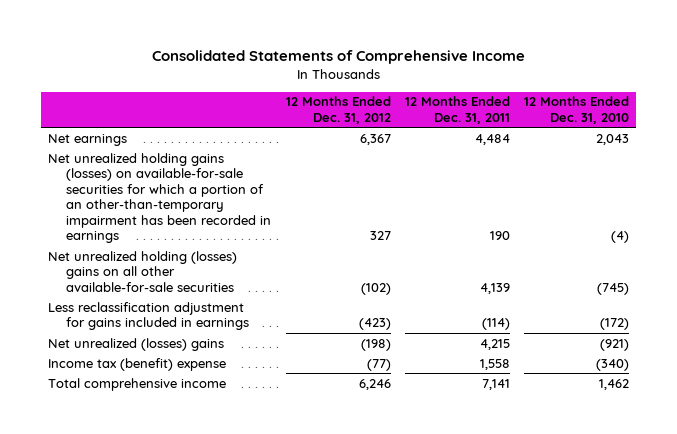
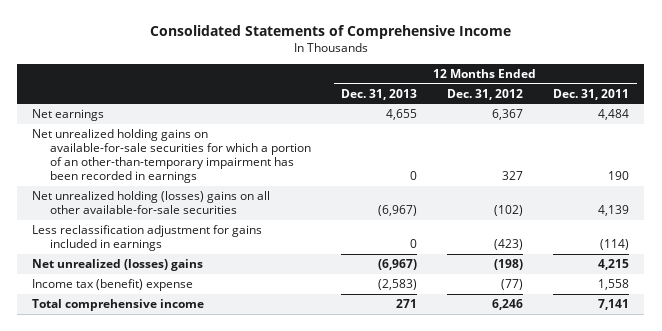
- | 12 Months Ended Dec. 31, 2012 | 12 Months Ended Dec. 31, 2011 | 12 Months Ended Dec. 31, 2010
+ | 12 Months Ended Dec. 31, 2013 | 12 Months Ended Dec. 31, 2012 | 12 Months Ended Dec. 31, 2011
- Net unrealized holding gains (losses) on available-for-sale securities for which a portion of an other-than-temporary impairment has been recorded in earnings | 327 | 190 | (4)
+ Net unrealized holding gains on available-for-sale securities for which a portion of an other-than-temporary impairment has been recorded in earnings | 0 | 327 | 190

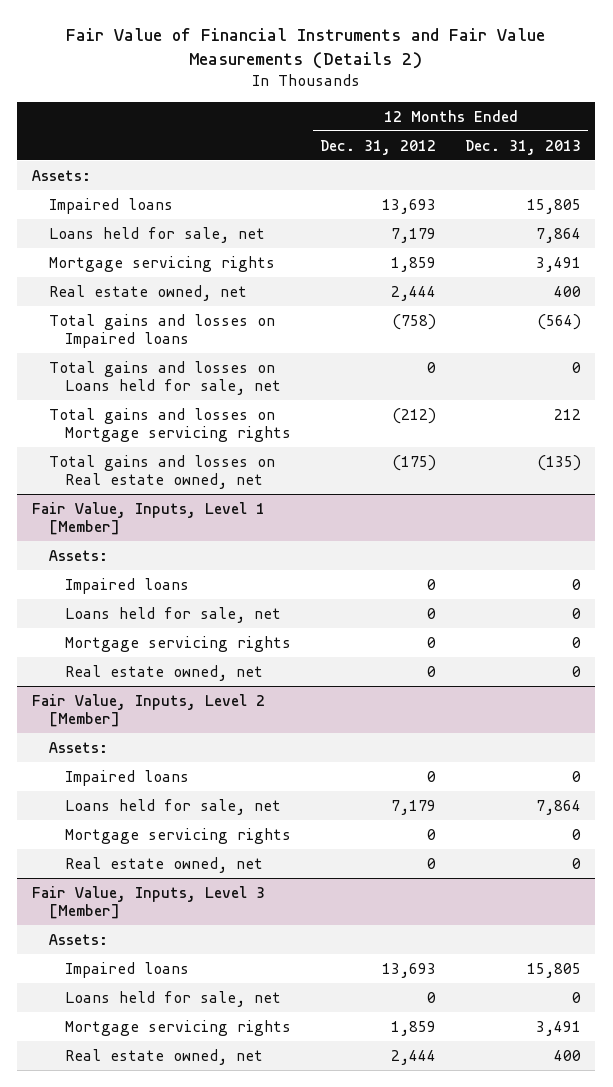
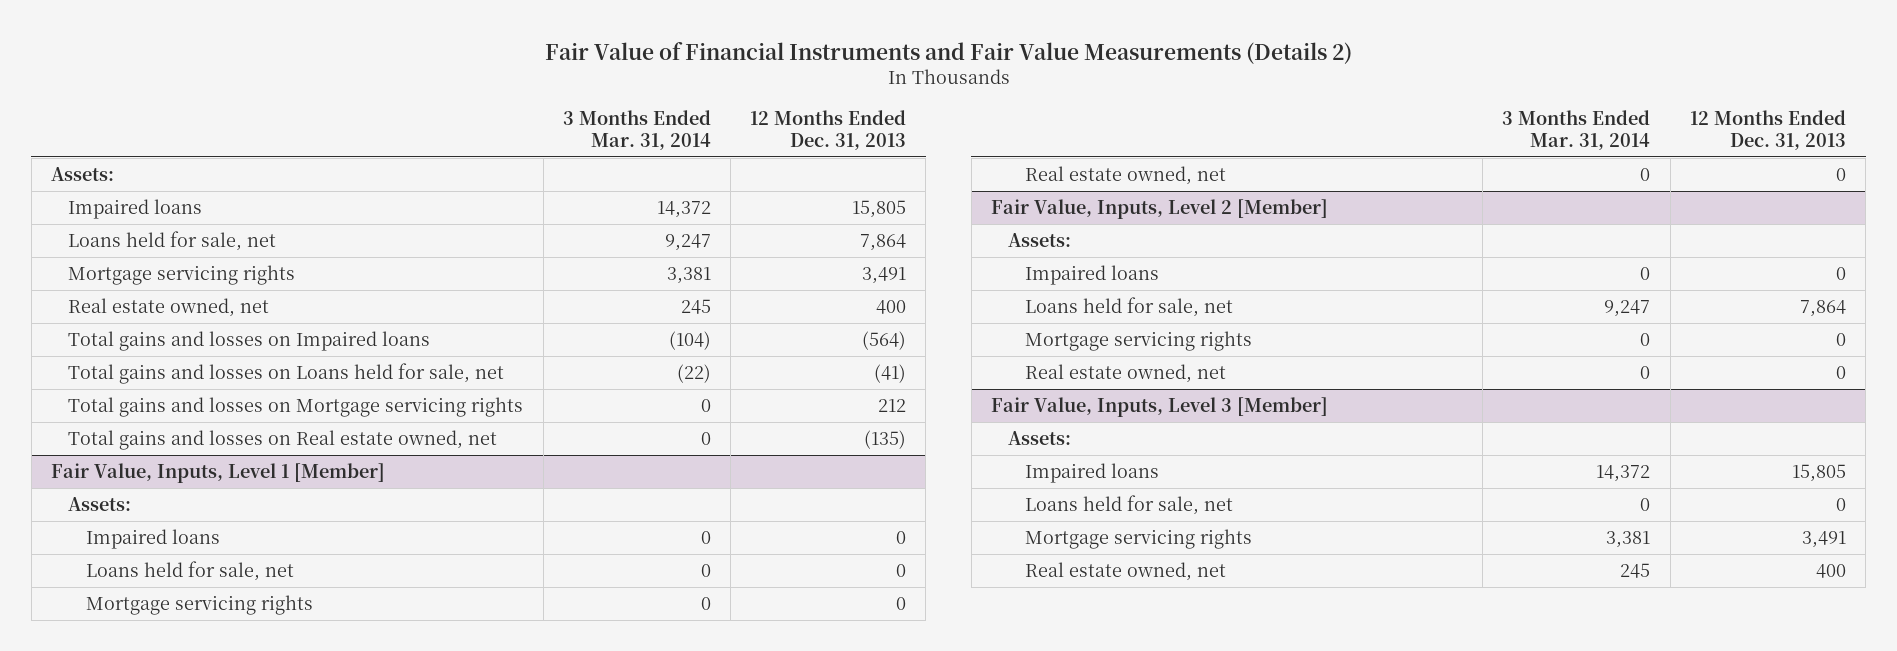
- | 12 Months Ended Dec. 31, 2012 | 12 Months Ended Dec. 31, 2013
+ | 3 Months Ended Mar. 31, 2014 | 12 Months Ended Dec. 31, 2013
- Total gains and losses on Loans held for sale, net | 0 | 0
+ Total gains and losses on Loans held for sale, net | (22) | (41)

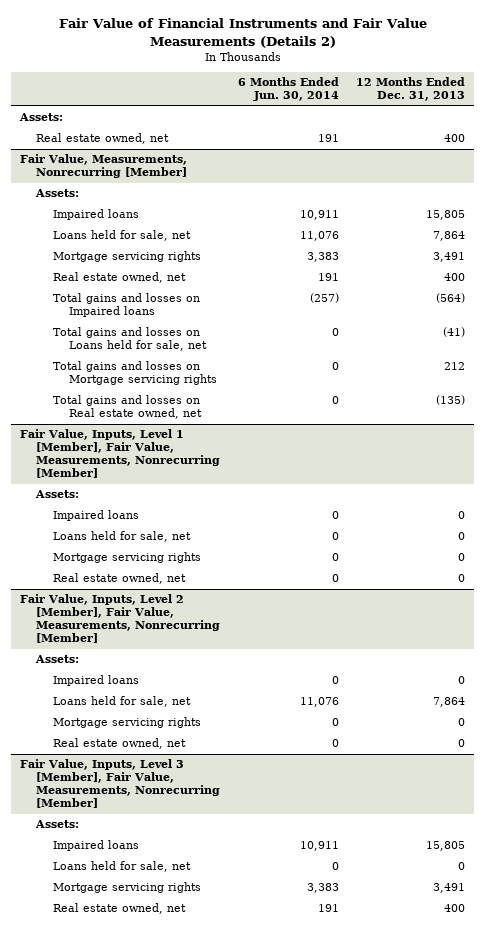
- | 3 Months Ended Mar. 31, 2014 | 12 Months Ended Dec. 31, 2013
+ | 6 Months Ended Jun. 30, 2014 | 12 Months Ended Dec. 31, 2013
+ Real estate owned, net | 191 | 400
+ Fair Value, Measurements, Nonrecurring [Member]
+ Assets:
- Fair Value, Inputs, Level 1 [Member]
+ Fair Value, Inputs, Level 1 [Member], Fair Value, Measurements, Nonrecurring [Member]
- Fair Value, Inputs, Level 2 [Member]
+ Fair Value, Inputs, Level 2 [Member], Fair Value, Measurements, Nonrecurring [Member]
- Fair Value, Inputs, Level 3 [Member]
+ Fair Value, Inputs, Level 3 [Member], Fair Value, Measurements, Nonrecurring [Member]

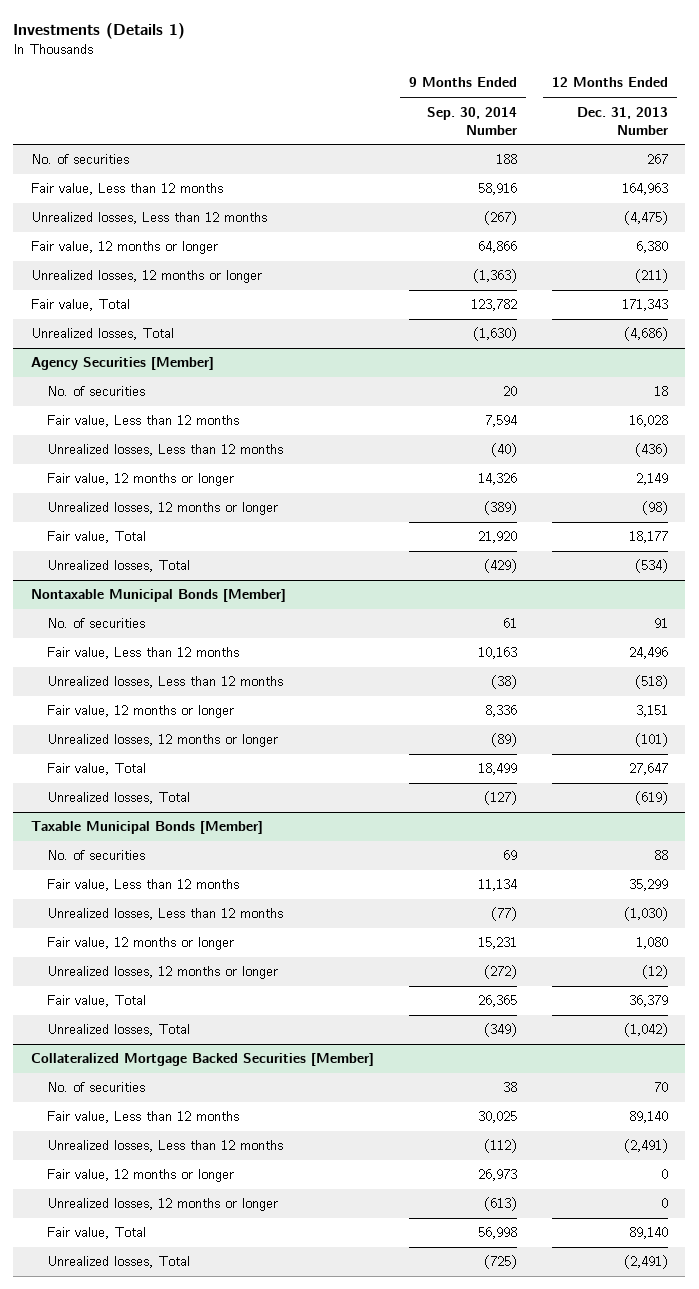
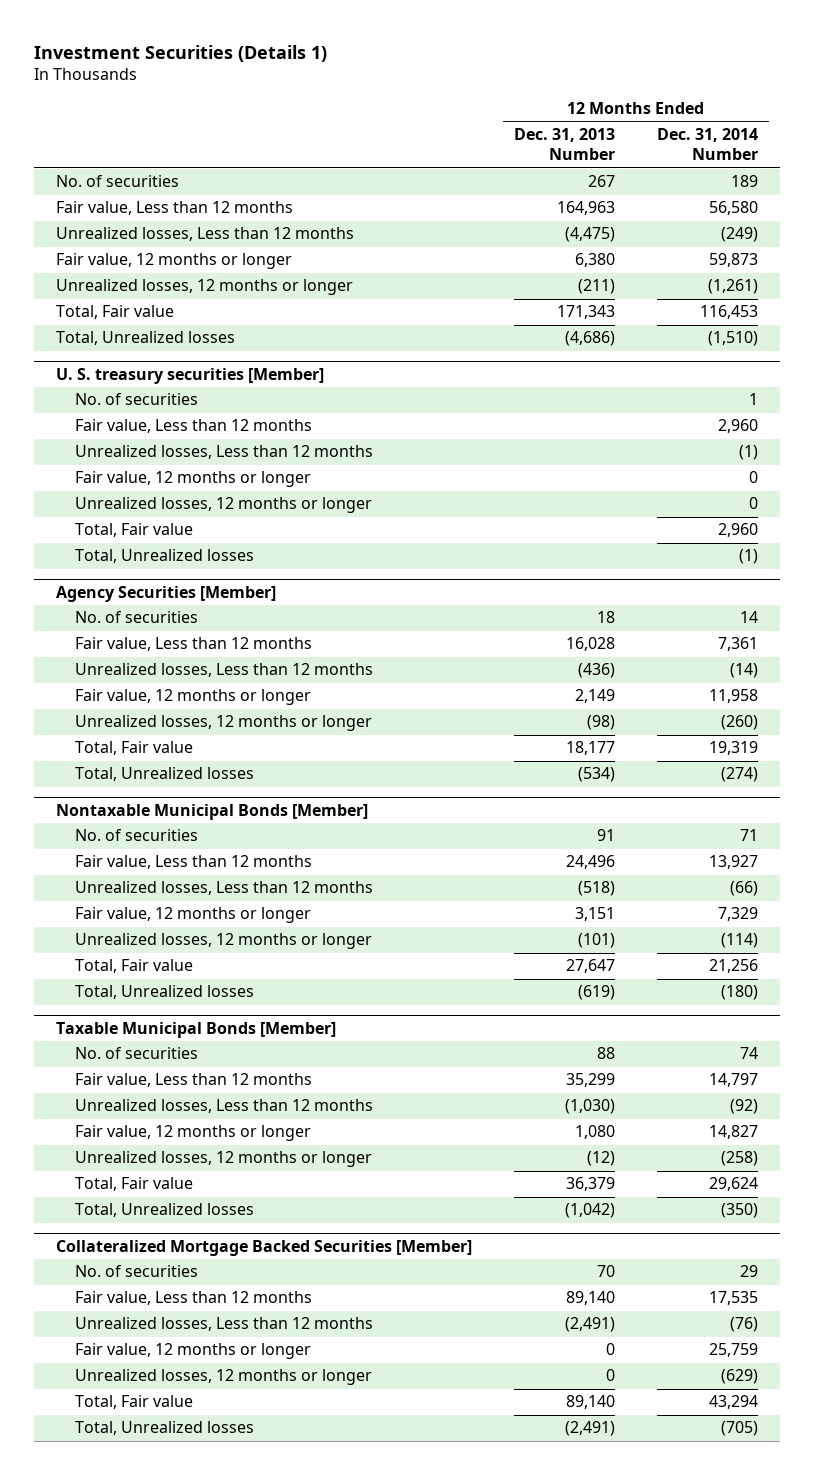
- Investments (Details 1)
+ Investment Securities (Details 1)
- | 9 Months Ended Sep. 30, 2014 Number | 12 Months Ended Dec. 31, 2013 Number
+ | 12 Months Ended Dec. 31, 2013 Number | 12 Months Ended Dec. 31, 2014 Number
- Fair value, Total | 123,782 | 171,343
- Unrealized losses, Total | (1,630) | (4,686)
+ Total, Fair value | 171,343 | 116,453
+ Total, Unrealized losses | (4,686) | (1,510)
+ U. S. treasury securities [Member]
+ No. of securities | | 1
+ Fair value, Less than 12 months | | 2,960
+ Unrealized losses, Less than 12 months | | (1)
+ Fair value, 12 months or longer | | 0
+ Unrealized losses, 12 months or longer | | 0
+ Total, Fair value | | 2,960
+ Total, Unrealized losses | | (1)
@ Agency Securities [Member]
- Fair value, Total | 21,920 | 18,177
- Unrealized losses, Total | (429) | (534)
+ Total, Fair value | 18,177 | 19,319
+ Total, Unrealized losses | (534) | (274)
@ Nontaxable Municipal Bonds [Member]
- Fair value, Total | 18,499 | 27,647
- Unrealized losses, Total | (127) | (619)
+ Total, Fair value | 27,647 | 21,256
+ Total, Unrealized losses | (619) | (180)
@ Taxable Municipal Bonds [Member]
- Fair value, Total | 26,365 | 36,379
- Unrealized losses, Total | (349) | (1,042)
+ Total, Fair value | 36,379 | 29,624
+ Total, Unrealized losses | (1,042) | (350)
@ Collateralized Mortgage Backed Securities [Member]
- Fair value, Total | 56,998 | 89,140
- Unrealized losses, Total | (725) | (2,491)
+ Total, Fair value | 89,140 | 43,294
+ Total, Unrealized losses | (2,491) | (705)

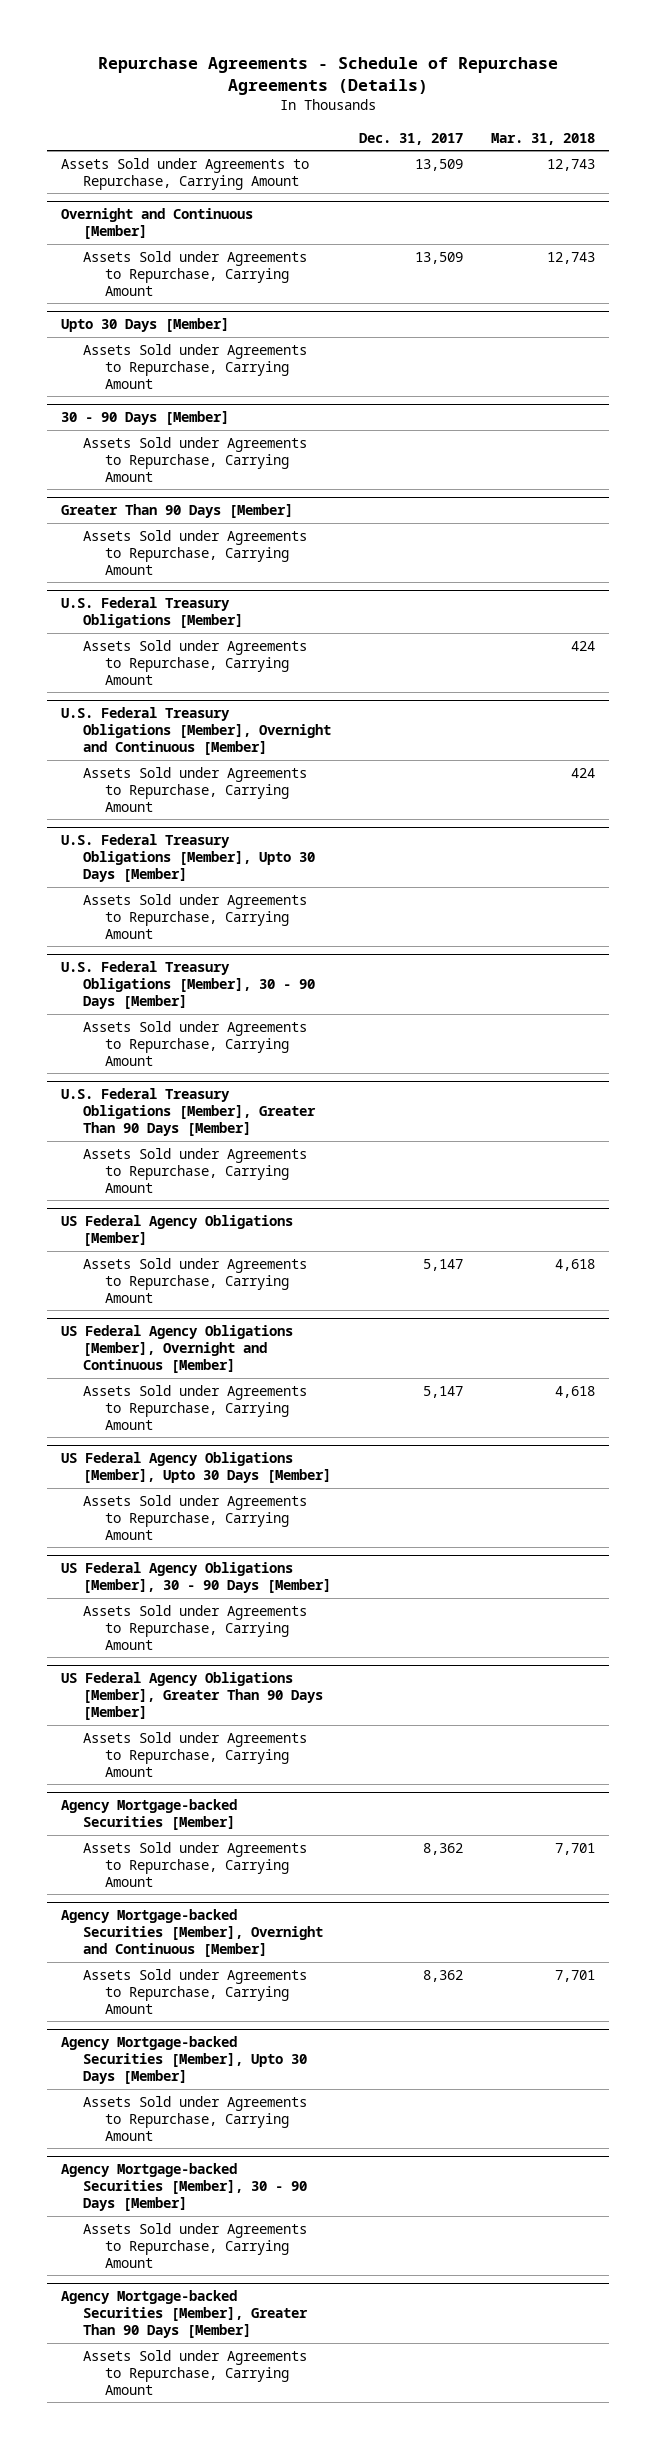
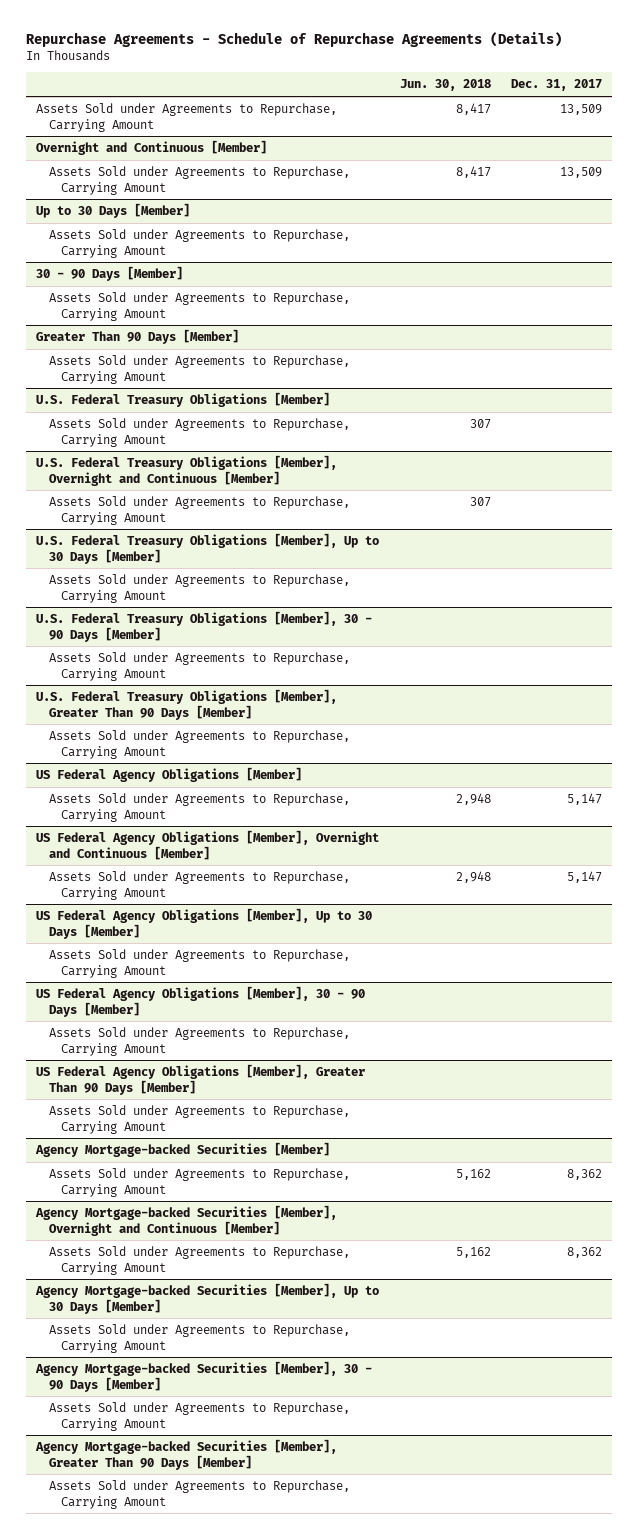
- | Dec. 31, 2017 | Mar. 31, 2018
+ | Jun. 30, 2018 | Dec. 31, 2017
- Upto 30 Days [Member]
+ Up to 30 Days [Member]
- U.S. Federal Treasury Obligations [Member], Upto 30 Days [Member]
+ U.S. Federal Treasury Obligations [Member], Up to 30 Days [Member]
- US Federal Agency Obligations [Member], Upto 30 Days [Member]
+ US Federal Agency Obligations [Member], Up to 30 Days [Member]
- Agency Mortgage-backed Securities [Member], Upto 30 Days [Member]
+ Agency Mortgage-backed Securities [Member], Up to 30 Days [Member]

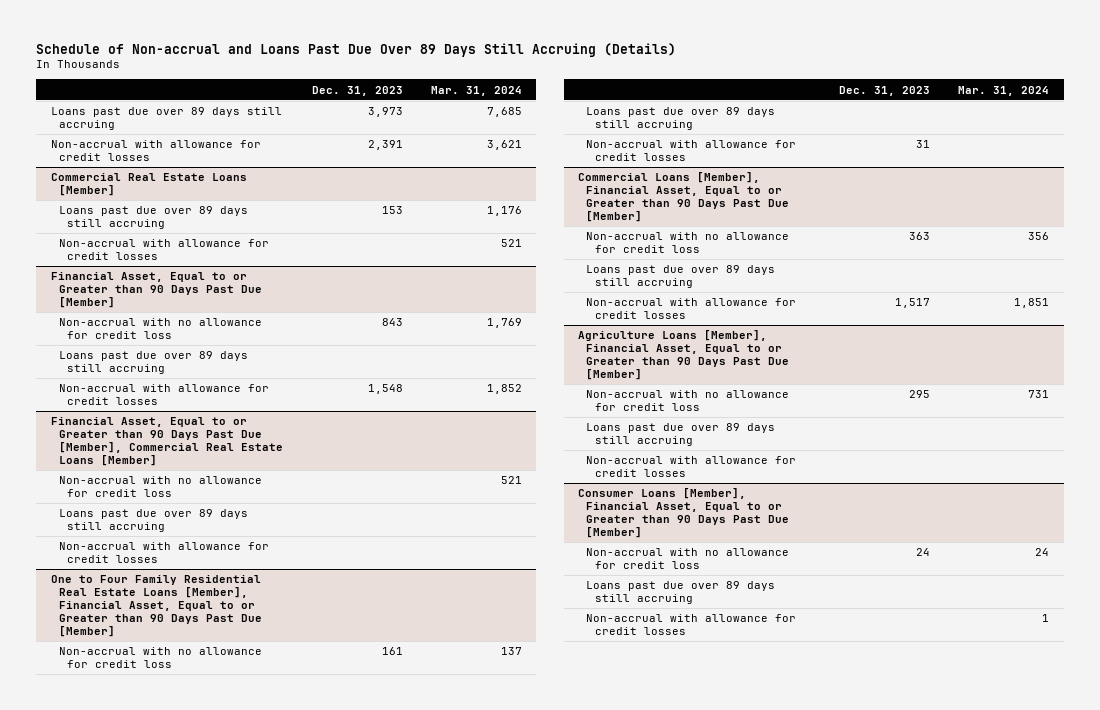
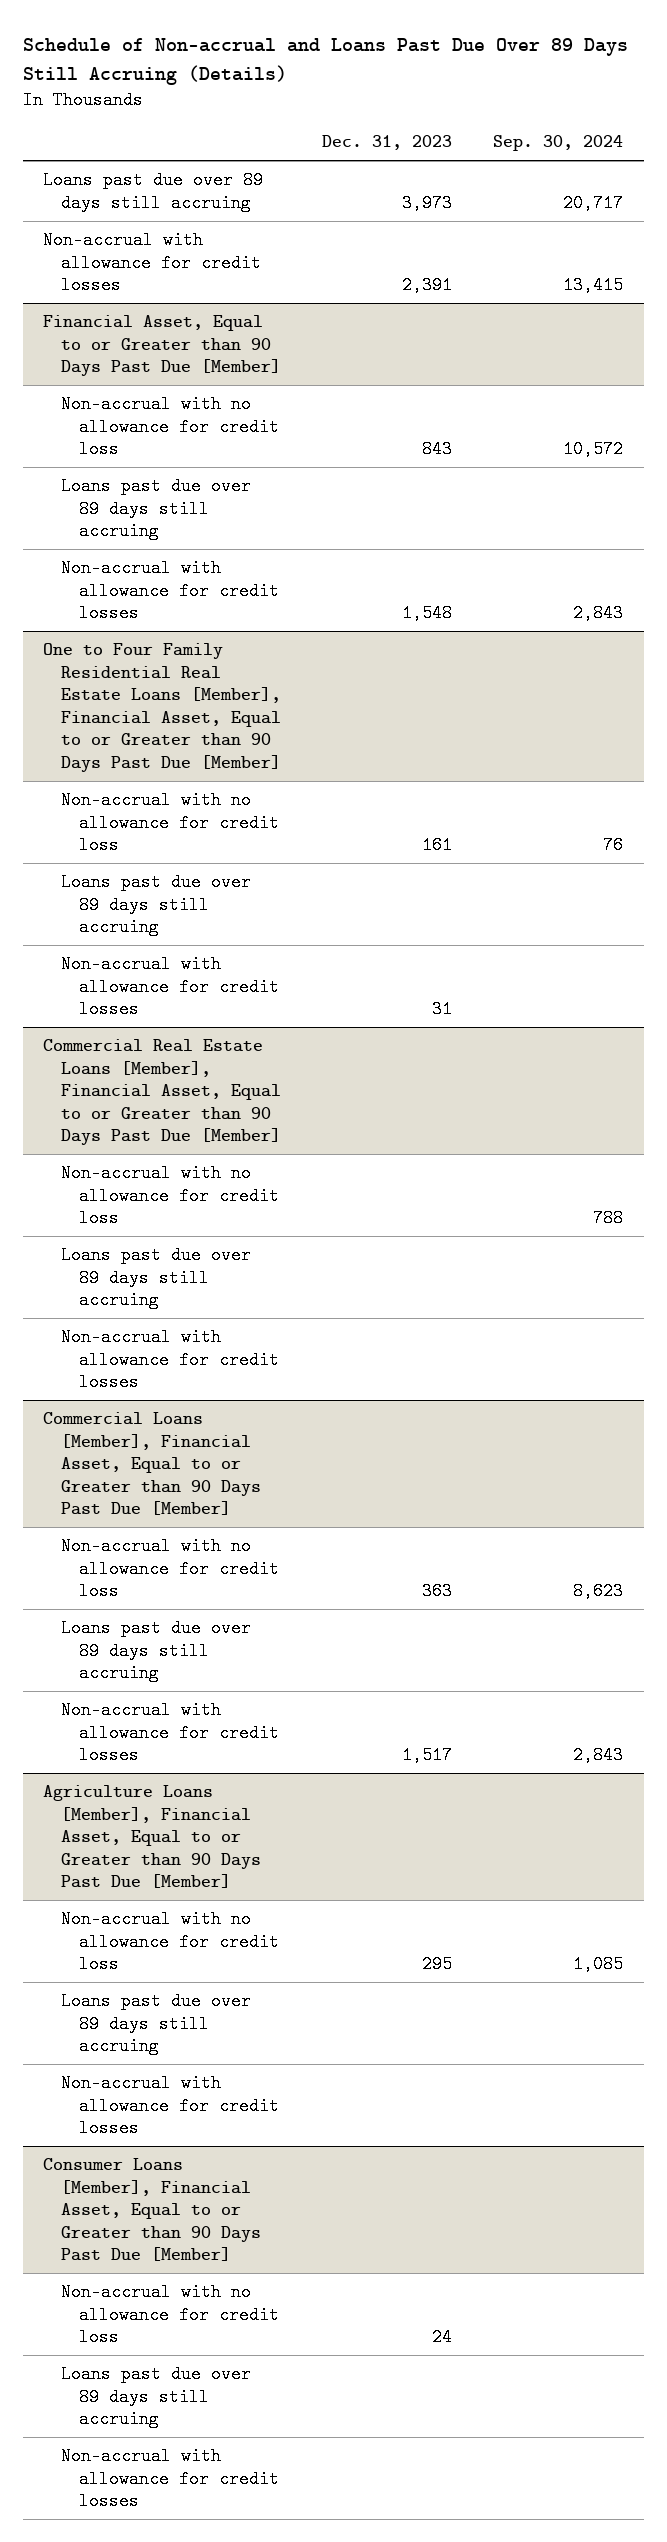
- | Dec. 31, 2023 | Mar. 31, 2024
+ | Dec. 31, 2023 | Sep. 30, 2024
- Commercial Real Estate Loans [Member]
- Loans past due over 89 days still accruing | 153 | 1,176
- Non-accrual with allowance for credit losses | | 521
- Financial Asset, Equal to or Greater than 90 Days Past Due [Member], Commercial Real Estate Loans [Member]
- Non-accrual with no allowance for credit loss | | 521
- Loans past due over 89 days still accruing
- Non-accrual with allowance for credit losses
+ Commercial Real Estate Loans [Member], Financial Asset, Equal to or Greater than 90 Days Past Due [Member]
+ Non-accrual with no allowance for credit loss | | 788
+ Loans past due over 89 days still accruing
+ Non-accrual with allowance for credit losses

